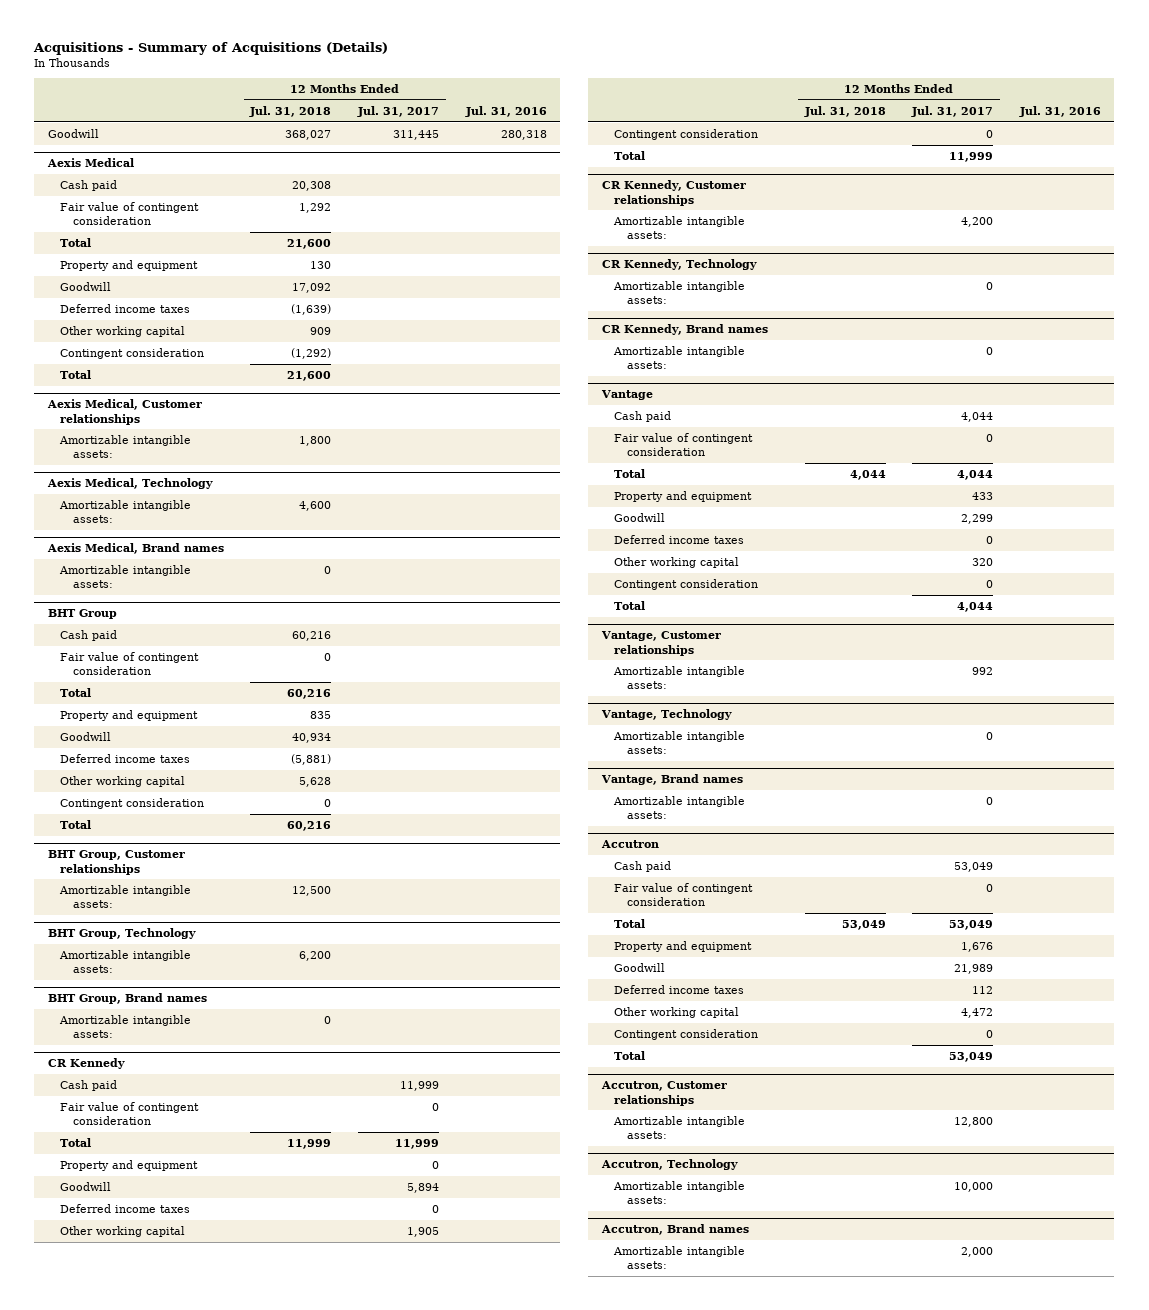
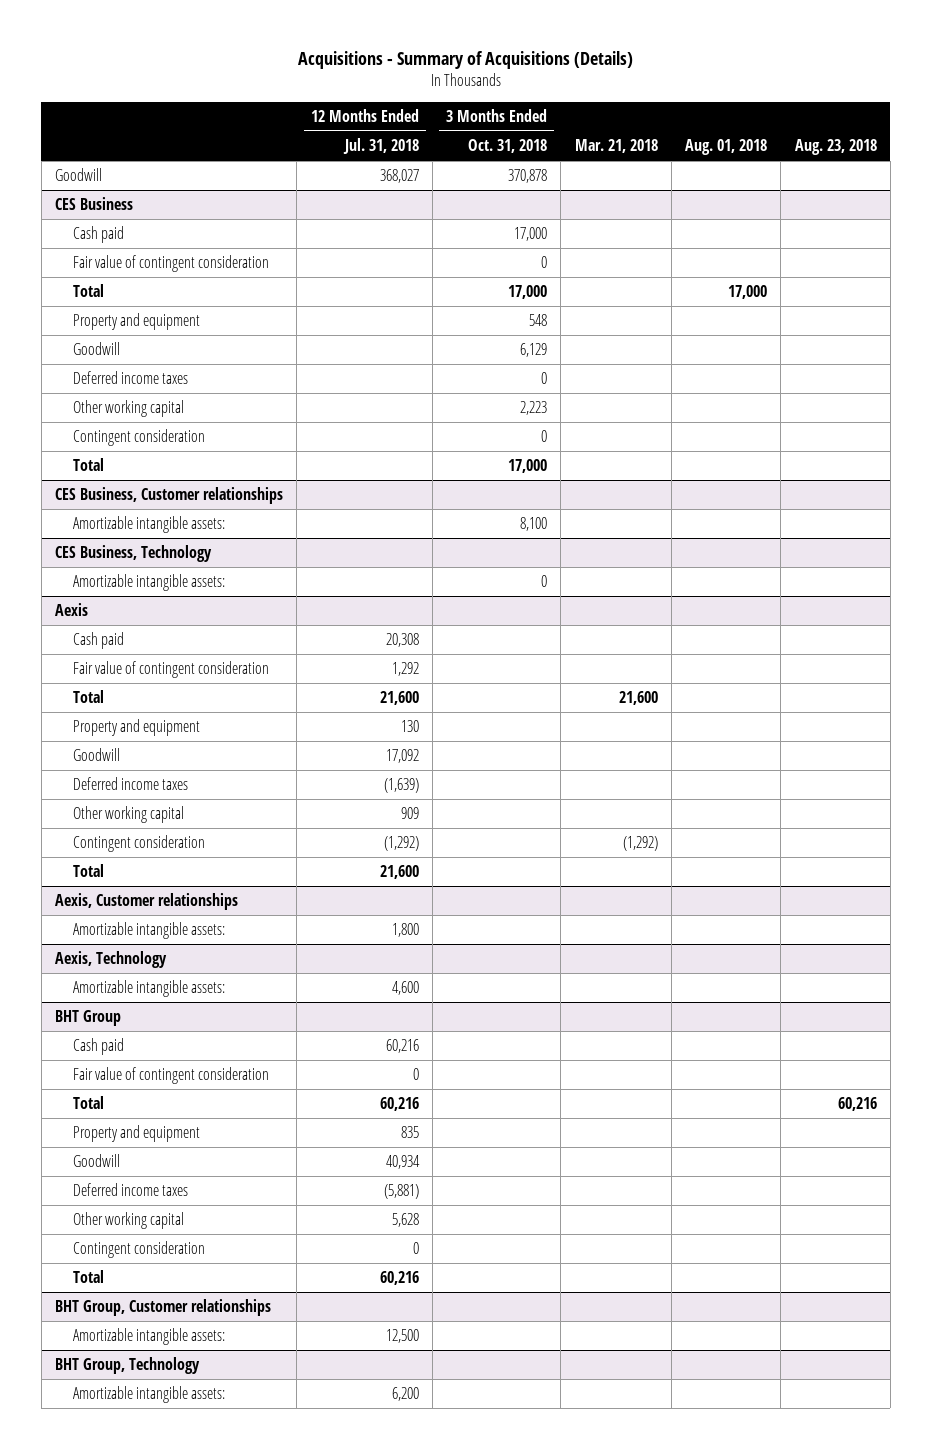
- | 12 Months Ended Jul. 31, 2018 | 12 Months Ended Jul. 31, 2017 | Jul. 31, 2016
+ | 12 Months Ended Jul. 31, 2018 | 3 Months Ended Oct. 31, 2018 | Mar. 21, 2018 | Aug. 01, 2018 | Aug. 23, 2018
- Aexis Medical
+ CES Business
+ Cash paid | | 17,000 | | |
+ Fair value of contingent consideration | | 0 | | |
+ Total | | 17,000 | | 17,000 |
+ Property and equipment | | 548 | | |
+ Goodwill | | 6,129 | | |
+ Deferred income taxes | | 0 | | |
+ Other working capital | | 2,223 | | |
+ Contingent consideration | | 0 | | |
+ Total | | 17,000 | | |
+ CES Business, Customer relationships
+ Amortizable intangible assets: | | 8,100 | | |
+ CES Business, Technology
+ Amortizable intangible assets: | | 0 | | |
+ Aexis
- Aexis Medical, Customer relationships
+ Aexis, Customer relationships
- Aexis Medical, Technology
+ Aexis, Technology
- Aexis Medical, Brand names
- Amortizable intangible assets: | 0 | |
- BHT Group, Brand names
- Amortizable intangible assets: | 0 | |
- CR Kennedy
- Cash paid | | 11,999 |
- Fair value of contingent consideration | | 0 |
- Total | 11,999 | 11,999 |
- Property and equipment | | 0 |
- Goodwill | | 5,894 |
- Deferred income taxes | | 0 |
- Other working capital | | 1,905 |
- Contingent consideration | | 0 |
- Total | | 11,999 |
- CR Kennedy, Customer relationships
- Amortizable intangible assets: | | 4,200 |
- CR Kennedy, Technology
- Amortizable intangible assets: | | 0 |
- CR Kennedy, Brand names
- Amortizable intangible assets: | | 0 |
- Vantage
- Cash paid | | 4,044 |
- Fair value of contingent consideration | | 0 |
- Total | 4,044 | 4,044 |
- Property and equipment | | 433 |
- Goodwill | | 2,299 |
- Deferred income taxes | | 0 |
- Other working capital | | 320 |
- Contingent consideration | | 0 |
- Total | | 4,044 |
- Vantage, Customer relationships
- Amortizable intangible assets: | | 992 |
- Vantage, Technology
- Amortizable intangible assets: | | 0 |
- Vantage, Brand names
- Amortizable intangible assets: | | 0 |
- Accutron
- Cash paid | | 53,049 |
- Fair value of contingent consideration | | 0 |
- Total | 53,049 | 53,049 |
- Property and equipment | | 1,676 |
- Goodwill | | 21,989 |
- Deferred income taxes | | 112 |
- Other working capital | | 4,472 |
- Contingent consideration | | 0 |
- Total | | 53,049 |
- Accutron, Customer relationships
- Amortizable intangible assets: | | 12,800 |
- Accutron, Technology
- Amortizable intangible assets: | | 10,000 |
- Accutron, Brand names
- Amortizable intangible assets: | | 2,000 |

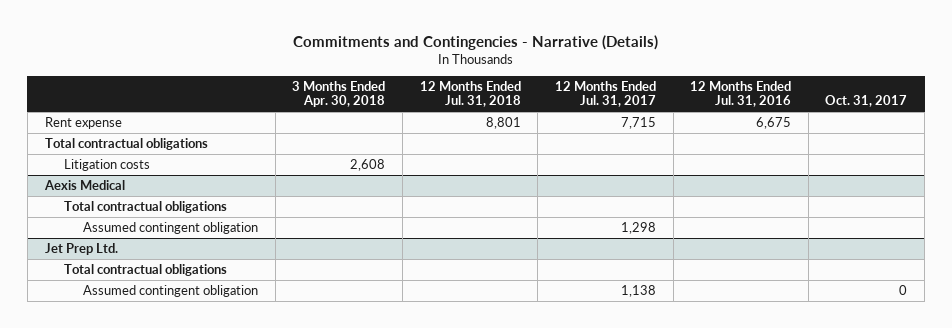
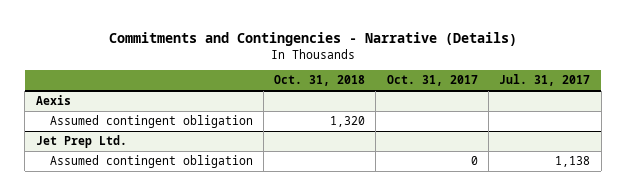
- | 3 Months Ended Apr. 30, 2018 | 12 Months Ended Jul. 31, 2018 | 12 Months Ended Jul. 31, 2017 | 12 Months Ended Jul. 31, 2016 | Oct. 31, 2017
+ | Oct. 31, 2018 | Oct. 31, 2017 | Jul. 31, 2017
- Rent expense | | 8,801 | 7,715 | 6,675 |
- Total contractual obligations
- Litigation costs | 2,608 | | | |
- Aexis Medical
- Total contractual obligations
+ Aexis
@ Jet Prep Ltd.
- Total contractual obligations

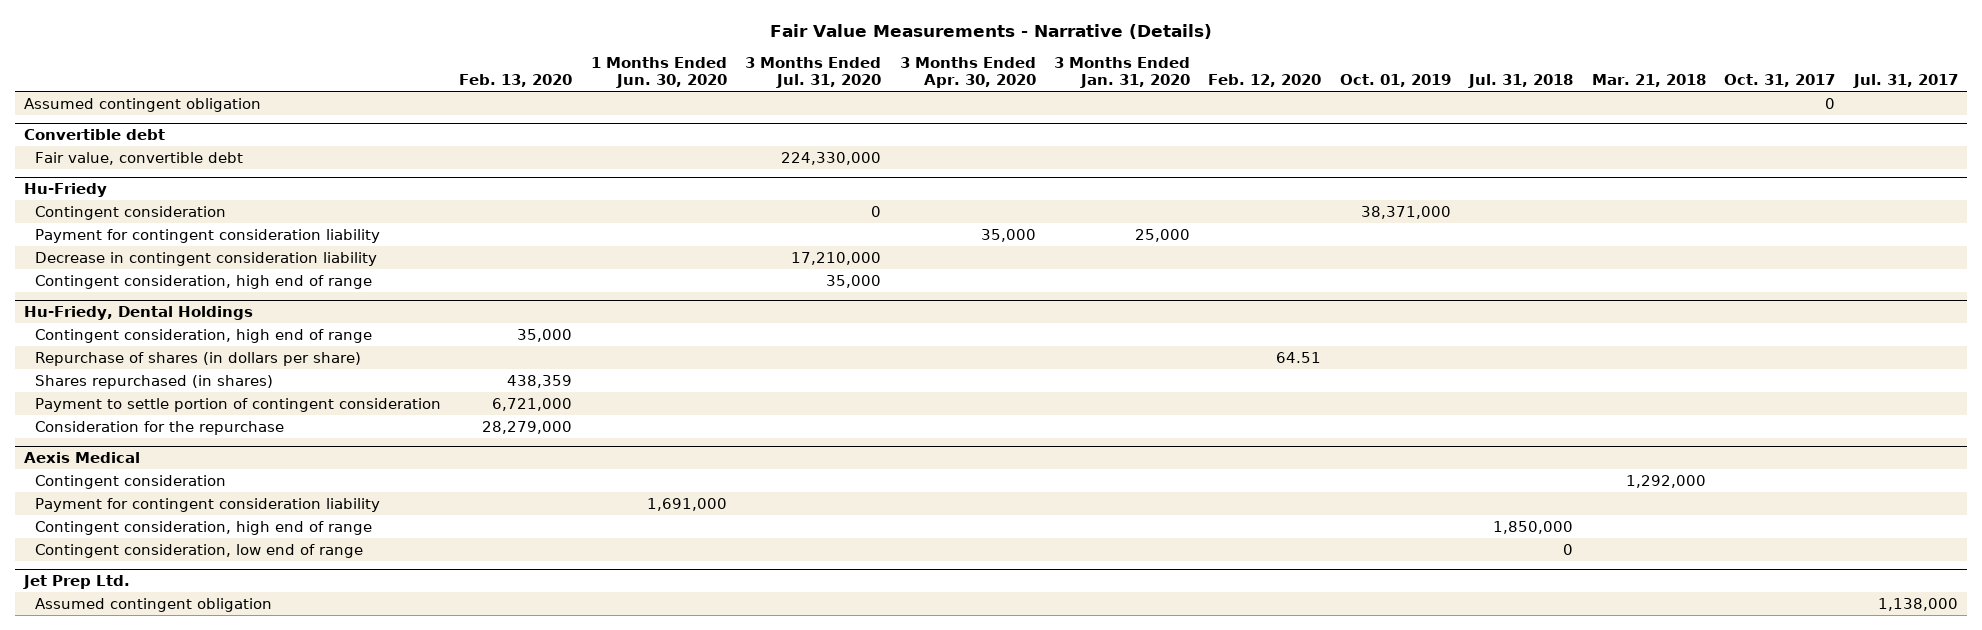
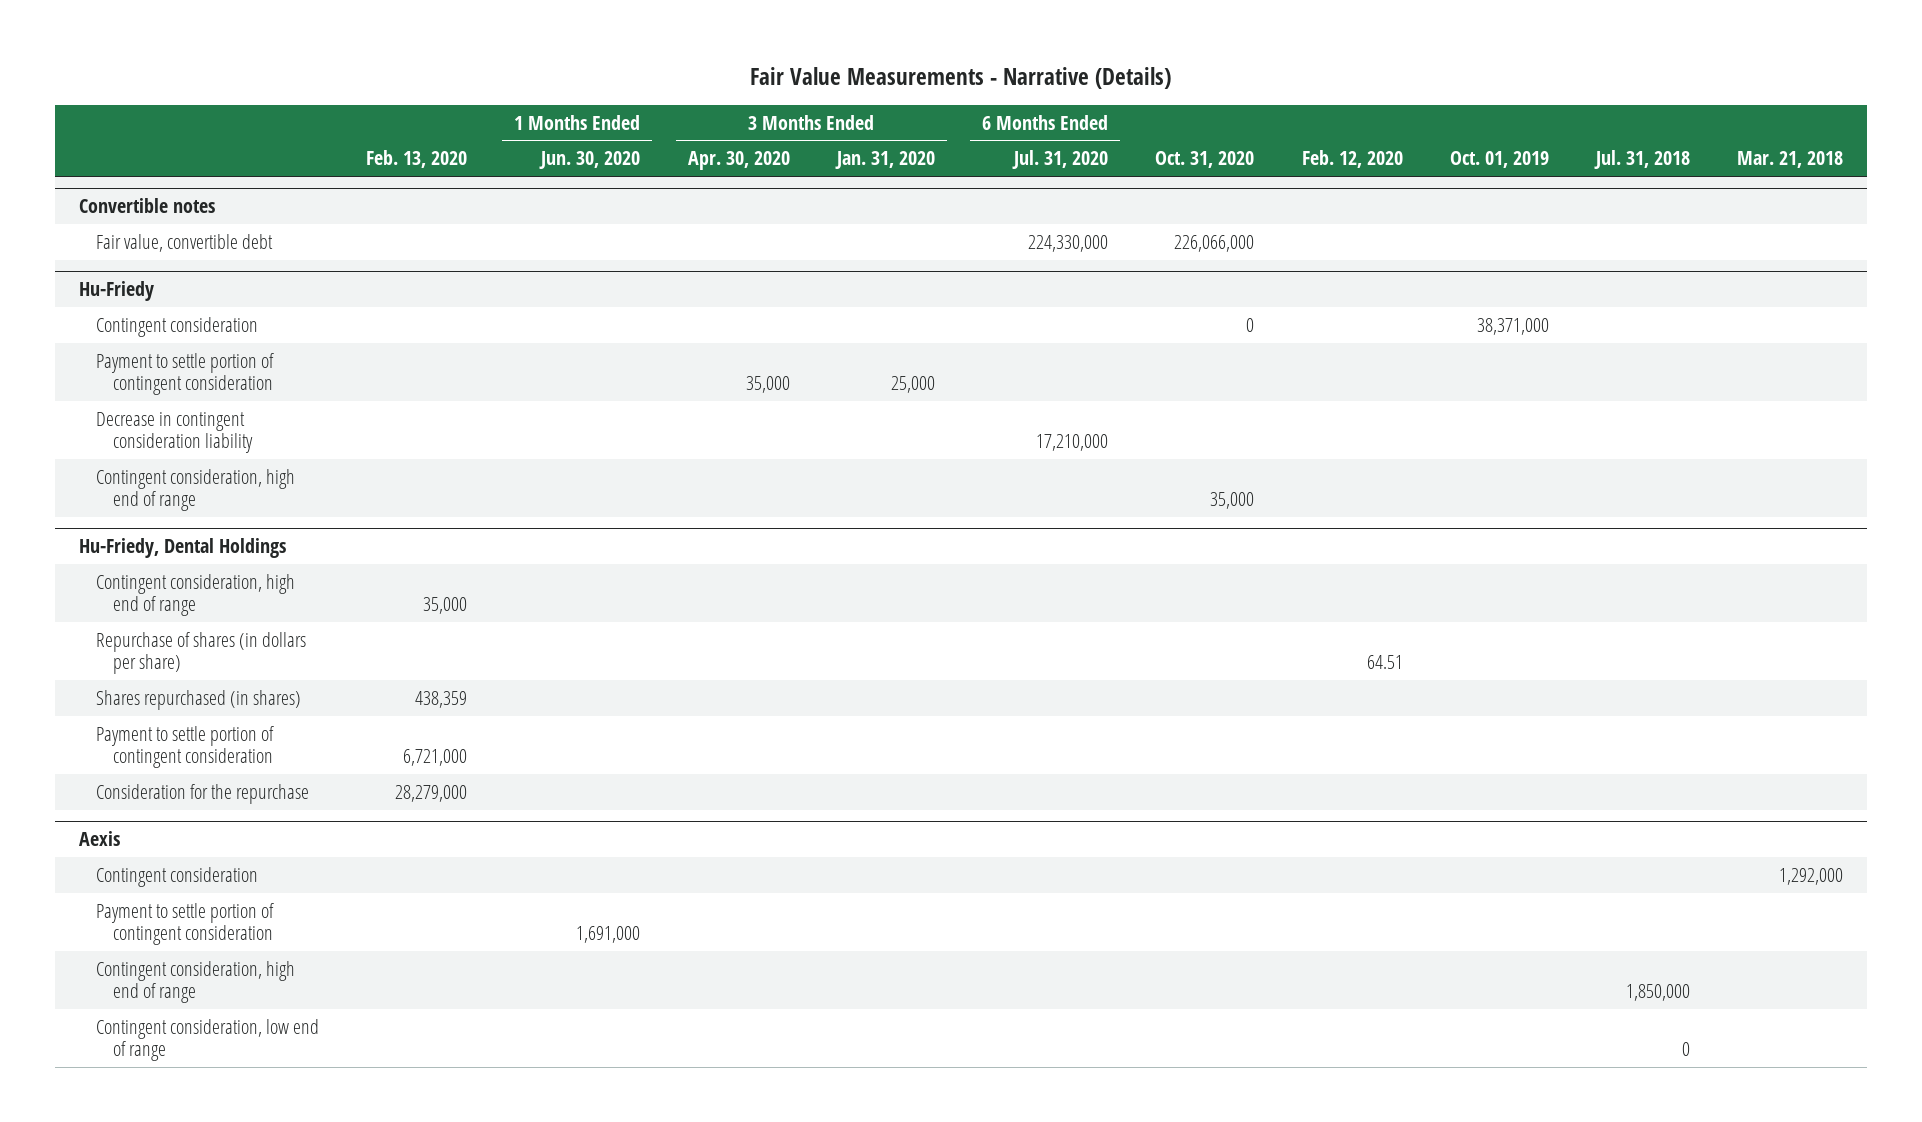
- | Feb. 13, 2020 | 1 Months Ended Jun. 30, 2020 | 3 Months Ended Jul. 31, 2020 | 3 Months Ended Apr. 30, 2020 | 3 Months Ended Jan. 31, 2020 | Feb. 12, 2020 | Oct. 01, 2019 | Jul. 31, 2018 | Mar. 21, 2018 | Oct. 31, 2017 | Jul. 31, 2017
+ | Feb. 13, 2020 | 1 Months Ended Jun. 30, 2020 | 3 Months Ended Apr. 30, 2020 | 3 Months Ended Jan. 31, 2020 | 6 Months Ended Jul. 31, 2020 | Oct. 31, 2020 | Feb. 12, 2020 | Oct. 01, 2019 | Jul. 31, 2018 | Mar. 21, 2018
- Assumed contingent obligation | | | | | | | | | | 0 |
- Convertible debt
+ Convertible notes
@ Hu-Friedy
- Payment for contingent consideration liability | | | | 35,000 | 25,000 | | | | | |
+ Payment to settle portion of contingent consideration | | | 35,000 | 25,000 | | | | | |
- Aexis Medical
+ Aexis
- Payment for contingent consideration liability | | 1,691,000 | | | | | | | | |
+ Payment to settle portion of contingent consideration | | 1,691,000 | | | | | | | |
- Jet Prep Ltd.
- Assumed contingent obligation | | | | | | | | | | | 1,138,000

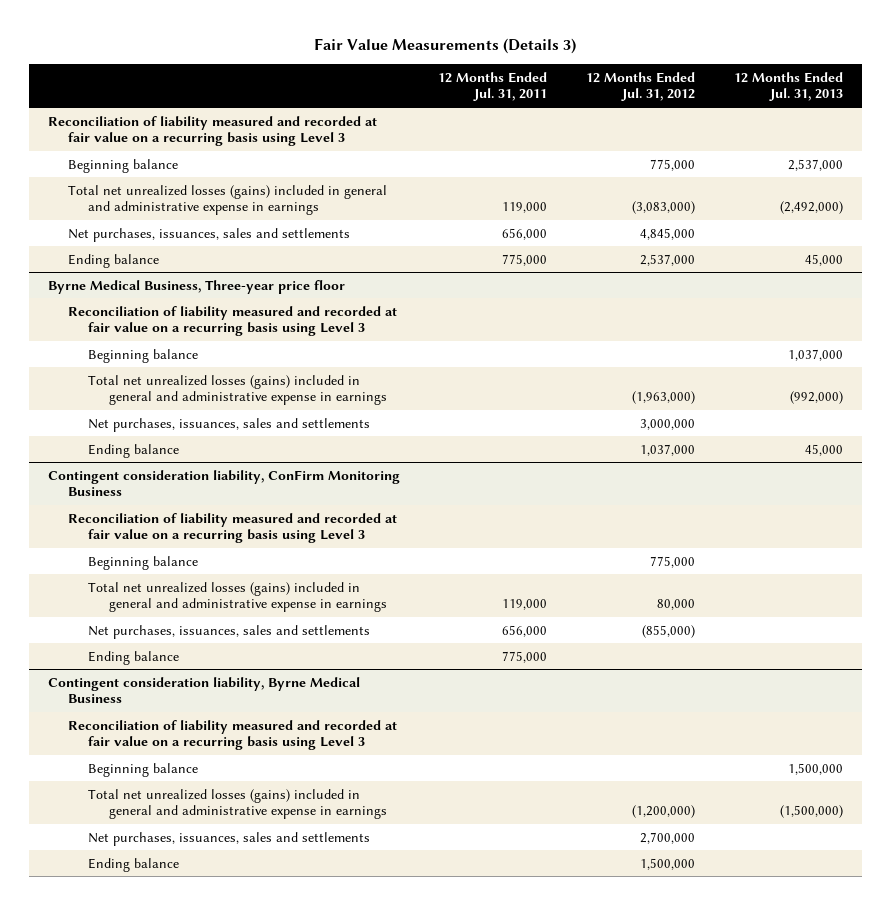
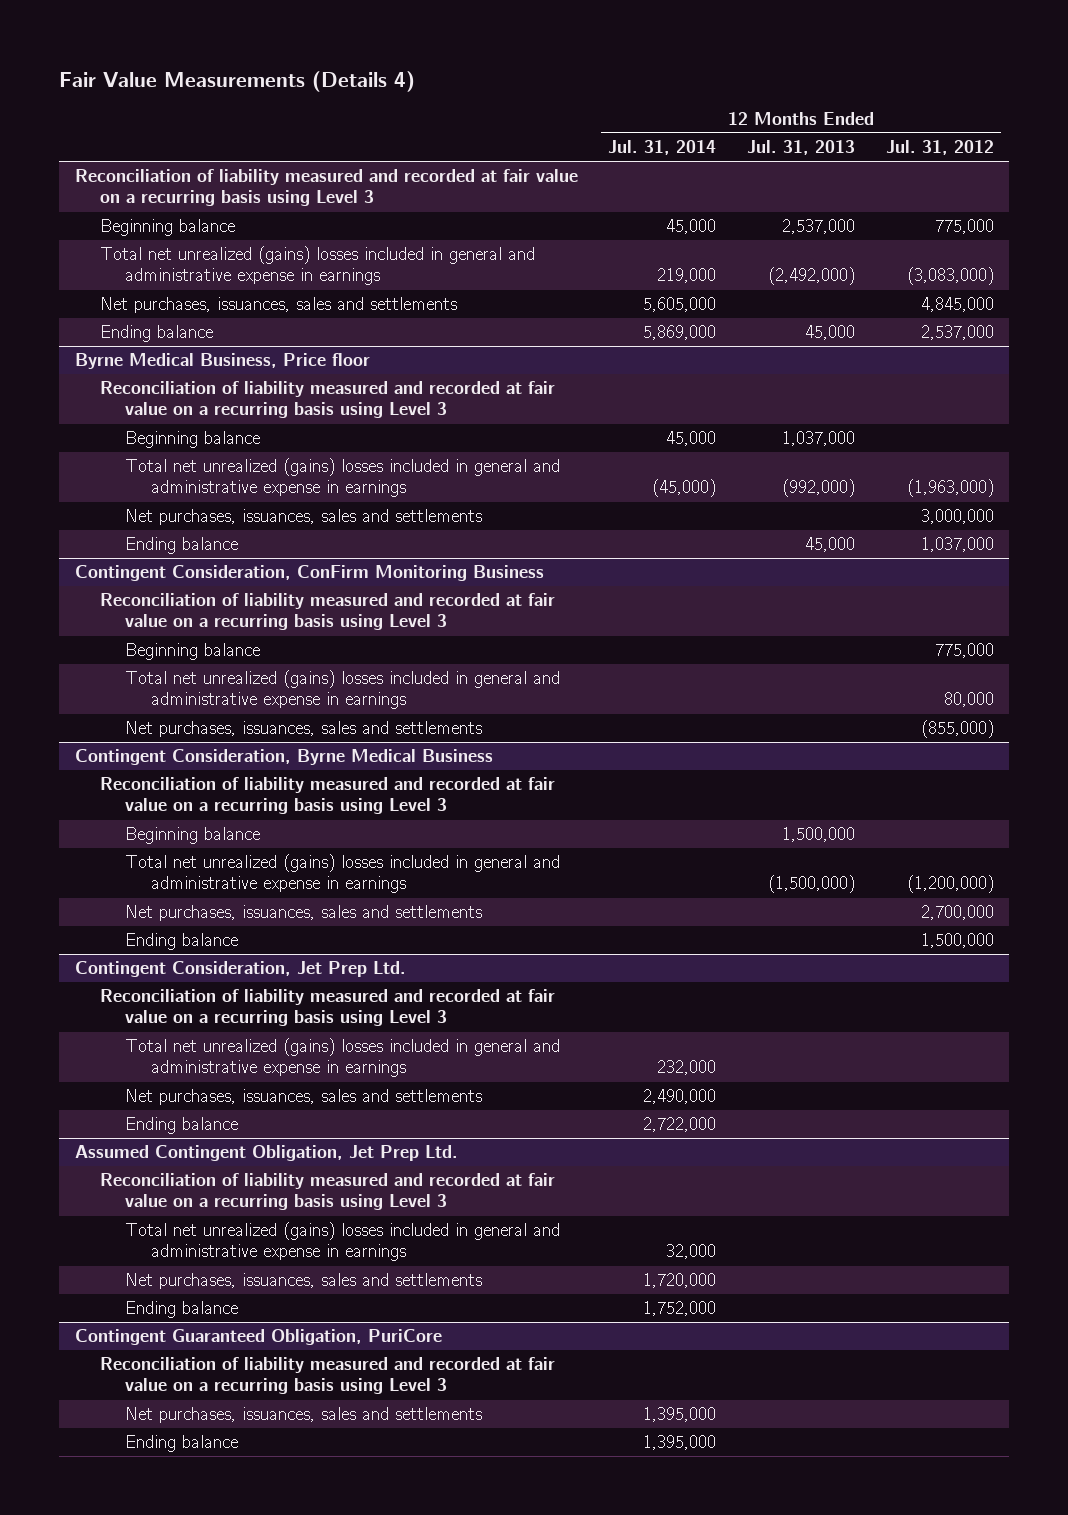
- Fair Value Measurements (Details 3)
+ Fair Value Measurements (Details 4)
- | 12 Months Ended Jul. 31, 2011 | 12 Months Ended Jul. 31, 2012 | 12 Months Ended Jul. 31, 2013
+ | 12 Months Ended Jul. 31, 2014 | 12 Months Ended Jul. 31, 2013 | 12 Months Ended Jul. 31, 2012
- Total net unrealized losses (gains) included in general and administrative expense in earnings | 119,000 | (3,083,000) | (2,492,000)
+ Total net unrealized (gains) losses included in general and administrative expense in earnings | 219,000 | (2,492,000) | (3,083,000)
- Byrne Medical Business, Three-year price floor
+ Byrne Medical Business, Price floor
- Total net unrealized losses (gains) included in general and administrative expense in earnings | | (1,963,000) | (992,000)
+ Total net unrealized (gains) losses included in general and administrative expense in earnings | (45,000) | (992,000) | (1,963,000)
- Contingent consideration liability, ConFirm Monitoring Business
+ Contingent Consideration, ConFirm Monitoring Business
- Total net unrealized losses (gains) included in general and administrative expense in earnings | 119,000 | 80,000 |
+ Total net unrealized (gains) losses included in general and administrative expense in earnings | | | 80,000
- Ending balance | 775,000 | |
- Contingent consideration liability, Byrne Medical Business
+ Contingent Consideration, Byrne Medical Business
- Total net unrealized losses (gains) included in general and administrative expense in earnings | | (1,200,000) | (1,500,000)
+ Total net unrealized (gains) losses included in general and administrative expense in earnings | | (1,500,000) | (1,200,000)
+ Contingent Consideration, Jet Prep Ltd.
+ Reconciliation of liability measured and recorded at fair value on a recurring basis using Level 3
+ Total net unrealized (gains) losses included in general and administrative expense in earnings | 232,000 | |
+ Net purchases, issuances, sales and settlements | 2,490,000 | |
+ Ending balance | 2,722,000 | |
+ Assumed Contingent Obligation, Jet Prep Ltd.
+ Reconciliation of liability measured and recorded at fair value on a recurring basis using Level 3
+ Total net unrealized (gains) losses included in general and administrative expense in earnings | 32,000 | |
+ Net purchases, issuances, sales and settlements | 1,720,000 | |
+ Ending balance | 1,752,000 | |
+ Contingent Guaranteed Obligation, PuriCore
+ Reconciliation of liability measured and recorded at fair value on a recurring basis using Level 3
+ Net purchases, issuances, sales and settlements | 1,395,000 | |
+ Ending balance | 1,395,000 | |

